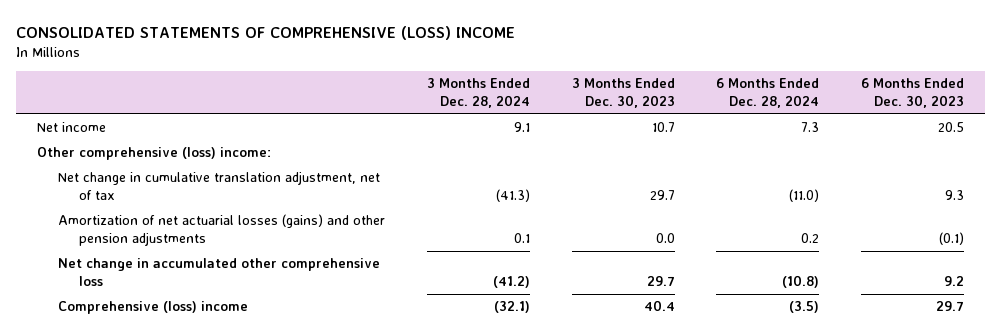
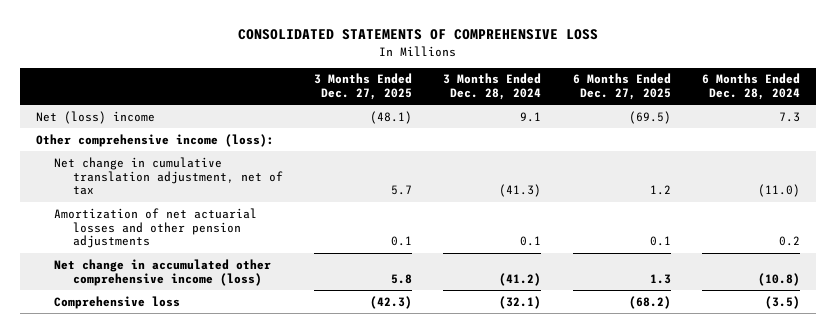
- CONSOLIDATED STATEMENTS OF COMPREHENSIVE (LOSS) INCOME
+ CONSOLIDATED STATEMENTS OF COMPREHENSIVE LOSS
- | 3 Months Ended Dec. 28, 2024 | 3 Months Ended Dec. 30, 2023 | 6 Months Ended Dec. 28, 2024 | 6 Months Ended Dec. 30, 2023
+ | 3 Months Ended Dec. 27, 2025 | 3 Months Ended Dec. 28, 2024 | 6 Months Ended Dec. 27, 2025 | 6 Months Ended Dec. 28, 2024
- Net income | 9.1 | 10.7 | 7.3 | 20.5
- Other comprehensive (loss) income:
+ Net (loss) income | (48.1) | 9.1 | (69.5) | 7.3
+ Other comprehensive income (loss):
- Amortization of net actuarial losses (gains) and other pension adjustments | 0.1 | 0.0 | 0.2 | (0.1)
- Net change in accumulated other comprehensive loss | (41.2) | 29.7 | (10.8) | 9.2
- Comprehensive (loss) income | (32.1) | 40.4 | (3.5) | 29.7
+ Amortization of net actuarial losses and other pension adjustments | 0.1 | 0.1 | 0.1 | 0.2
+ Net change in accumulated other comprehensive income (loss) | 5.8 | (41.2) | 1.3 | (10.8)
+ Comprehensive loss | (42.3) | (32.1) | (68.2) | (3.5)

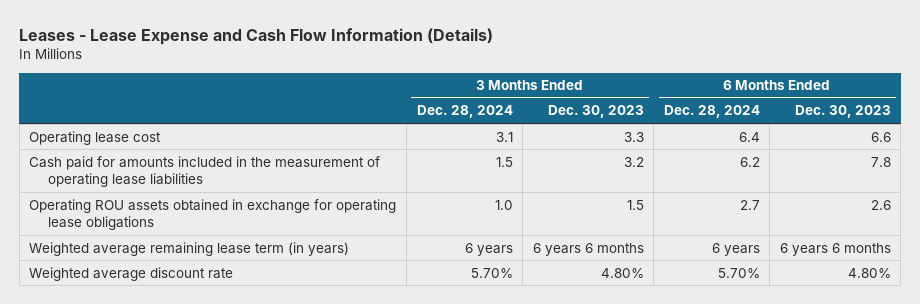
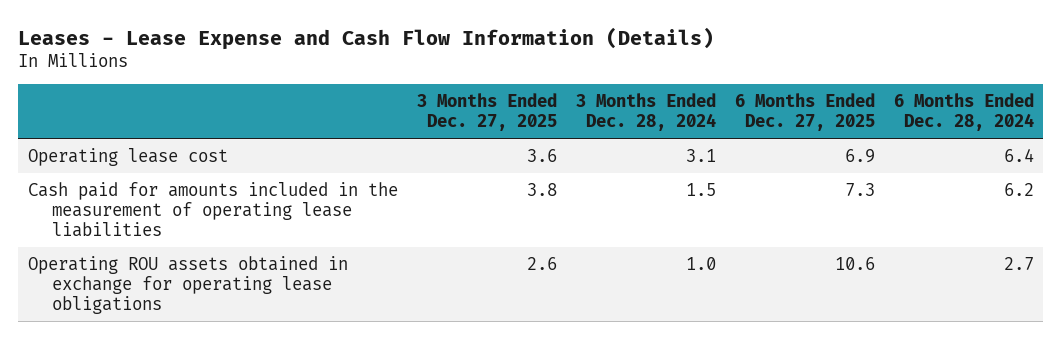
- | 3 Months Ended Dec. 28, 2024 | 3 Months Ended Dec. 30, 2023 | 6 Months Ended Dec. 28, 2024 | 6 Months Ended Dec. 30, 2023
+ | 3 Months Ended Dec. 27, 2025 | 3 Months Ended Dec. 28, 2024 | 6 Months Ended Dec. 27, 2025 | 6 Months Ended Dec. 28, 2024
- Weighted average remaining lease term (in years) | 6 years | 6 years 6 months | 6 years | 6 years 6 months
- Weighted average discount rate | 5.70% | 4.80% | 5.70% | 4.80%

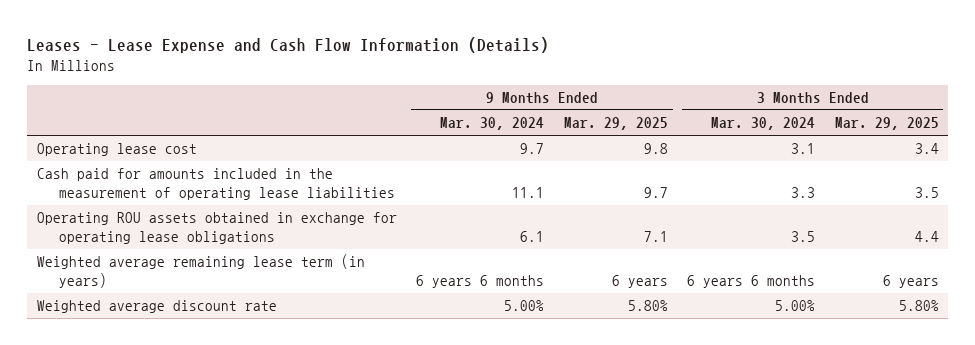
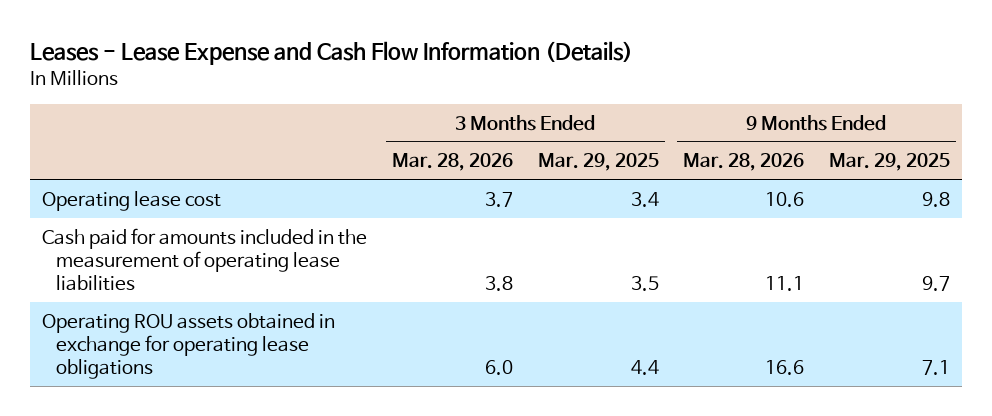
- | 9 Months Ended Mar. 30, 2024 | 9 Months Ended Mar. 29, 2025 | 3 Months Ended Mar. 30, 2024 | 3 Months Ended Mar. 29, 2025
+ | 3 Months Ended Mar. 28, 2026 | 3 Months Ended Mar. 29, 2025 | 9 Months Ended Mar. 28, 2026 | 9 Months Ended Mar. 29, 2025
- Weighted average remaining lease term (in years) | 6 years 6 months | 6 years | 6 years 6 months | 6 years
- Weighted average discount rate | 5.00% | 5.80% | 5.00% | 5.80%

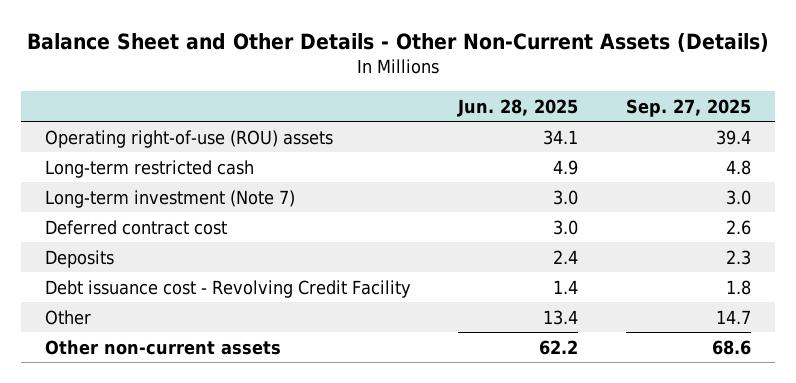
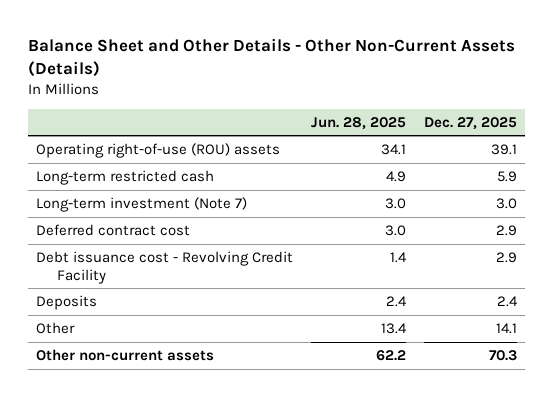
- | Jun. 28, 2025 | Sep. 27, 2025
+ | Jun. 28, 2025 | Dec. 27, 2025
moved down: Deposits | 2.4 | 2.4

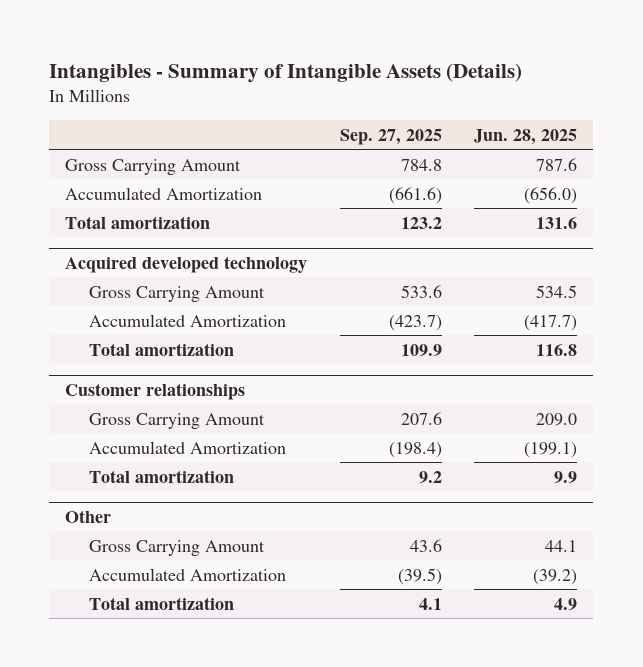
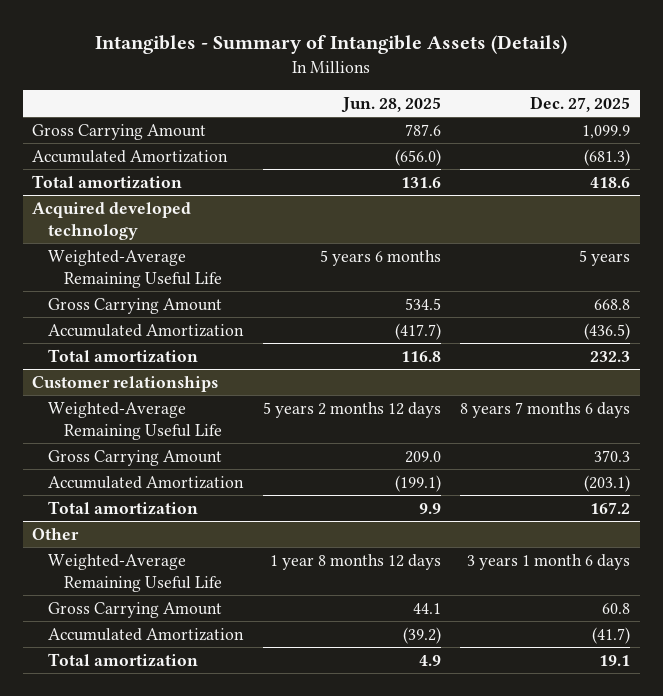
- | Sep. 27, 2025 | Jun. 28, 2025
+ | Jun. 28, 2025 | Dec. 27, 2025
@ Acquired developed technology
+ Weighted-Average Remaining Useful Life | 5 years 6 months | 5 years
@ Customer relationships
+ Weighted-Average Remaining Useful Life | 5 years 2 months 12 days | 8 years 7 months 6 days
@ Other
+ Weighted-Average Remaining Useful Life | 1 year 8 months 12 days | 3 years 1 month 6 days

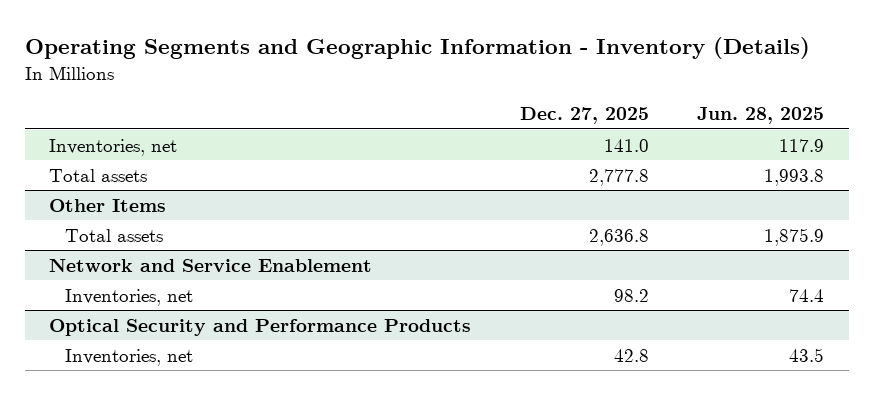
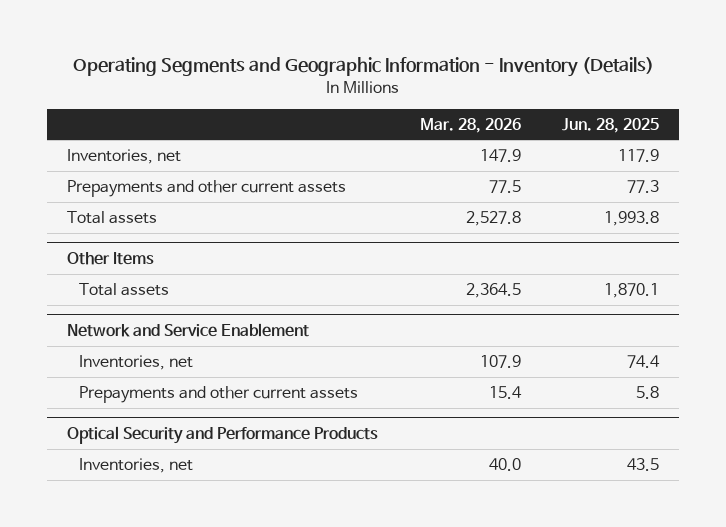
- | Dec. 27, 2025 | Jun. 28, 2025
+ | Mar. 28, 2026 | Jun. 28, 2025
+ Prepayments and other current assets | 77.5 | 77.3
@ Other Items
- Total assets | 2,636.8 | 1,875.9
+ Total assets | 2,364.5 | 1,870.1
@ Network and Service Enablement
+ Prepayments and other current assets | 15.4 | 5.8

